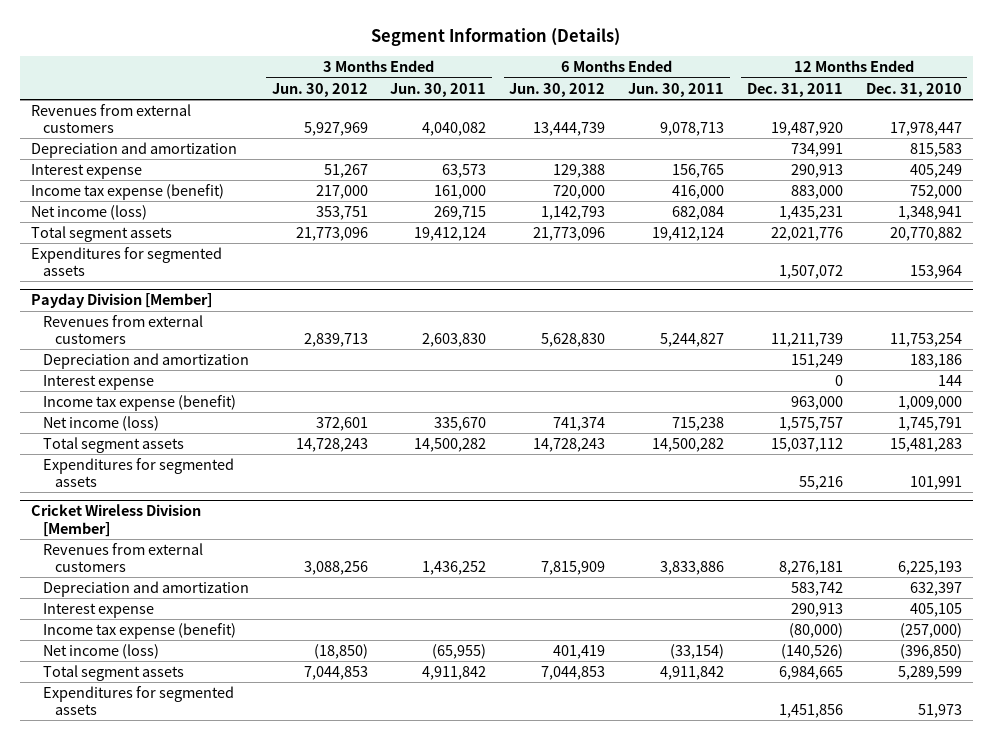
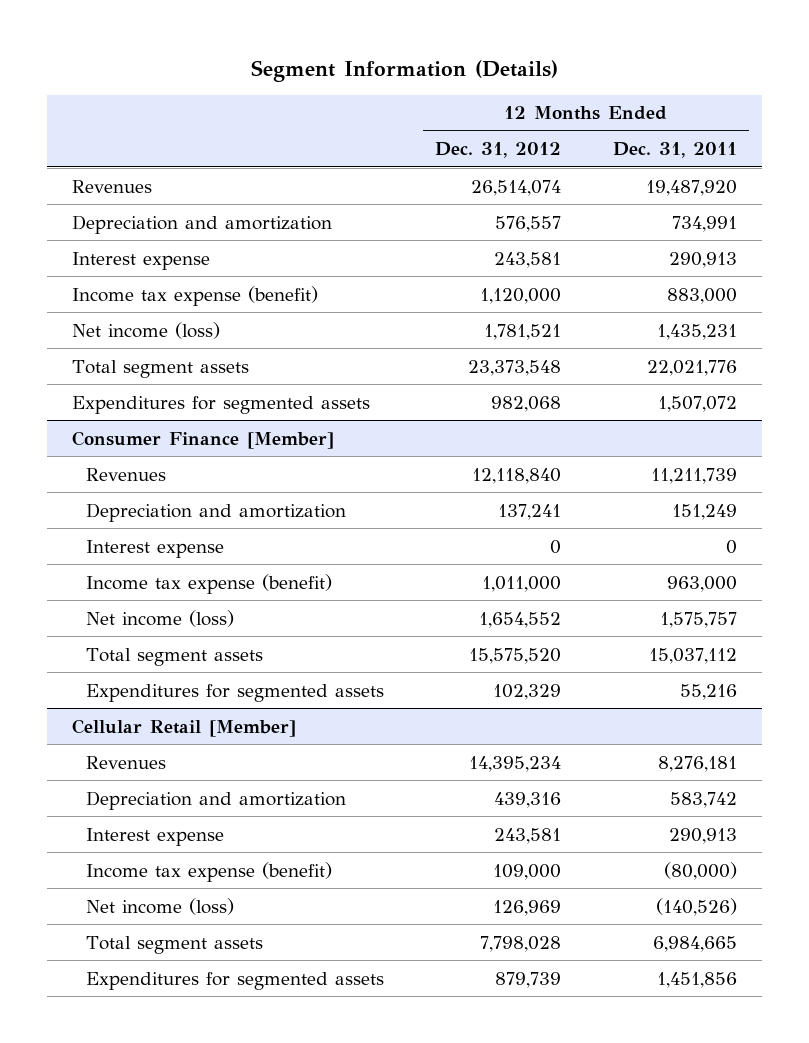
- | 3 Months Ended Jun. 30, 2012 | 3 Months Ended Jun. 30, 2011 | 6 Months Ended Jun. 30, 2012 | 6 Months Ended Jun. 30, 2011 | 12 Months Ended Dec. 31, 2011 | 12 Months Ended Dec. 31, 2010
+ | 12 Months Ended Dec. 31, 2012 | 12 Months Ended Dec. 31, 2011
- Revenues from external customers | 5,927,969 | 4,040,082 | 13,444,739 | 9,078,713 | 19,487,920 | 17,978,447
+ Revenues | 26,514,074 | 19,487,920
- Payday Division [Member]
- Revenues from external customers | 2,839,713 | 2,603,830 | 5,628,830 | 5,244,827 | 11,211,739 | 11,753,254
+ Consumer Finance [Member]
+ Revenues | 12,118,840 | 11,211,739
- Cricket Wireless Division [Member]
- Revenues from external customers | 3,088,256 | 1,436,252 | 7,815,909 | 3,833,886 | 8,276,181 | 6,225,193
+ Cellular Retail [Member]
+ Revenues | 14,395,234 | 8,276,181

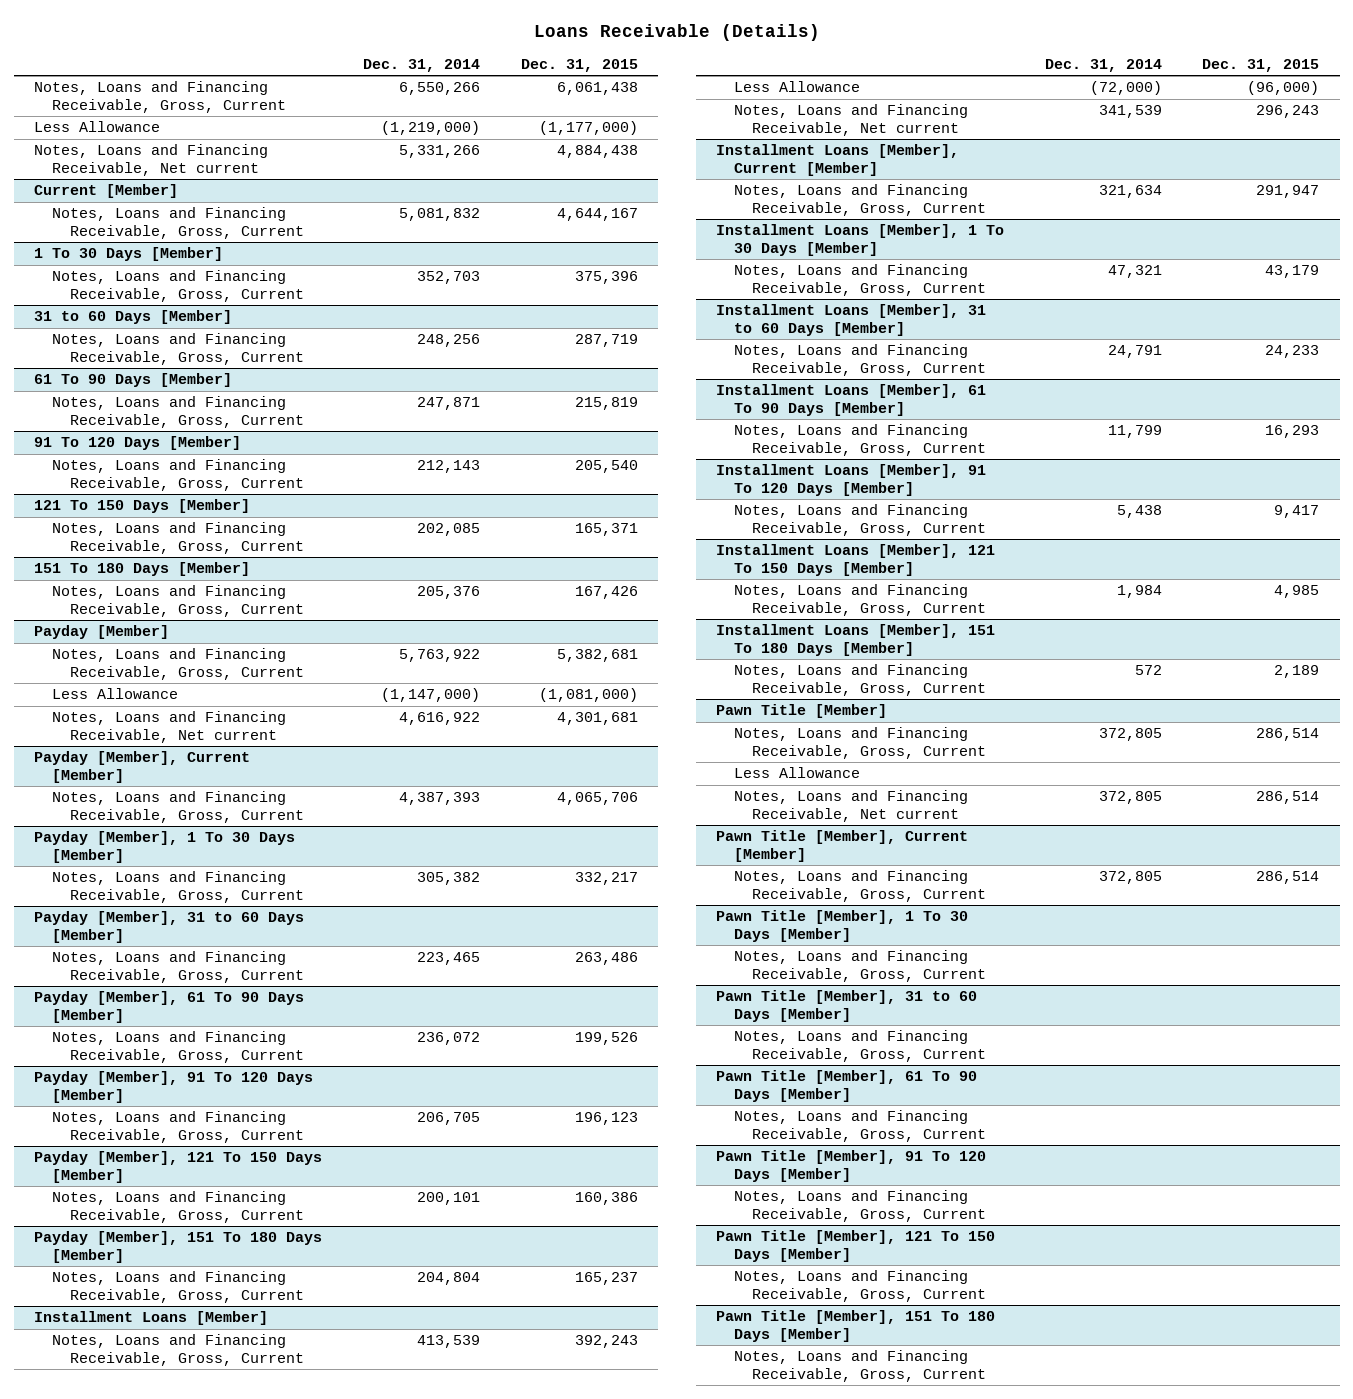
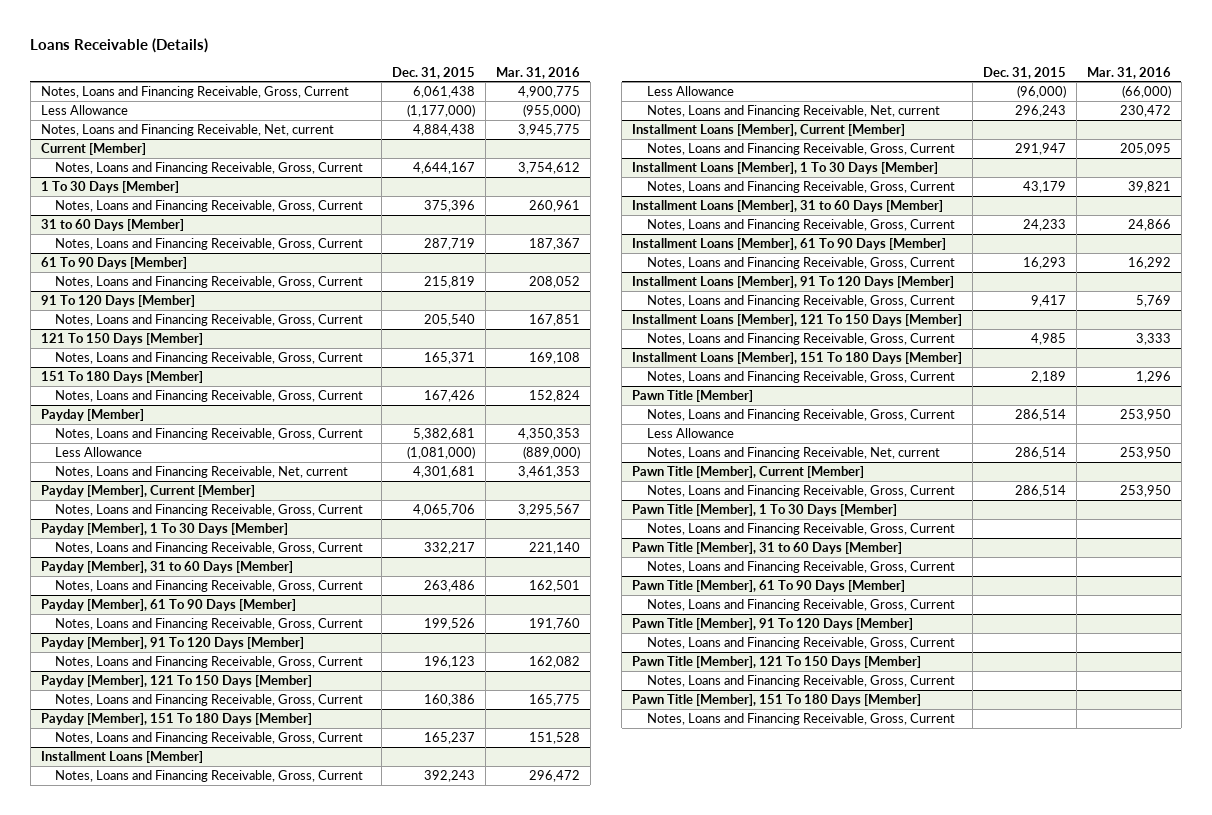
- | Dec. 31, 2014 | Dec. 31, 2015
+ | Dec. 31, 2015 | Mar. 31, 2016
- Notes, Loans and Financing Receivable, Net current | 5,331,266 | 4,884,438
+ Notes, Loans and Financing Receivable, Net, current | 4,884,438 | 3,945,775
@ Payday [Member]
- Notes, Loans and Financing Receivable, Net current | 4,616,922 | 4,301,681
+ Notes, Loans and Financing Receivable, Net, current | 4,301,681 | 3,461,353
@ Installment Loans [Member]
- Notes, Loans and Financing Receivable, Net current | 341,539 | 296,243
+ Notes, Loans and Financing Receivable, Net, current | 296,243 | 230,472
@ Pawn Title [Member]
- Notes, Loans and Financing Receivable, Net current | 372,805 | 286,514
+ Notes, Loans and Financing Receivable, Net, current | 286,514 | 253,950

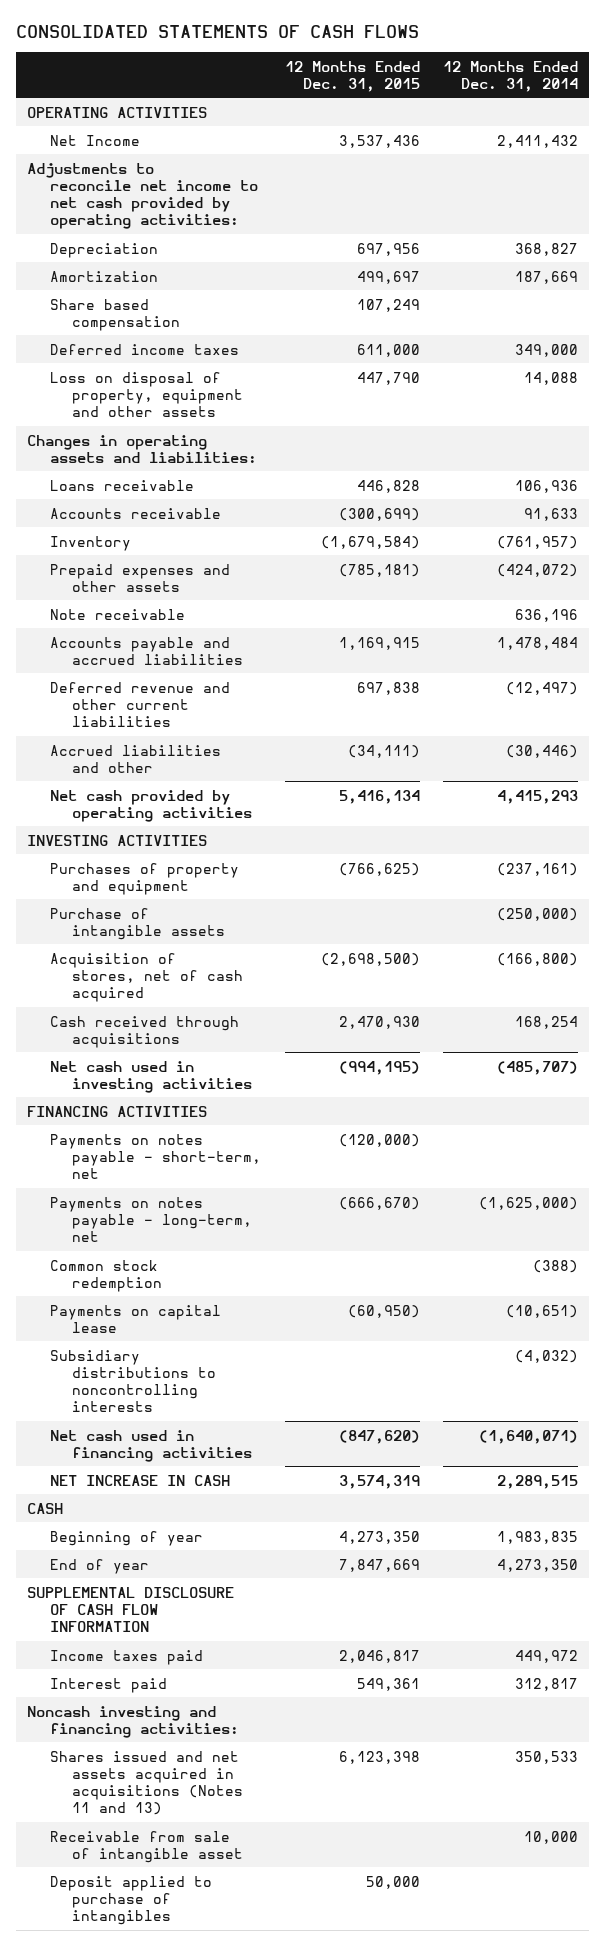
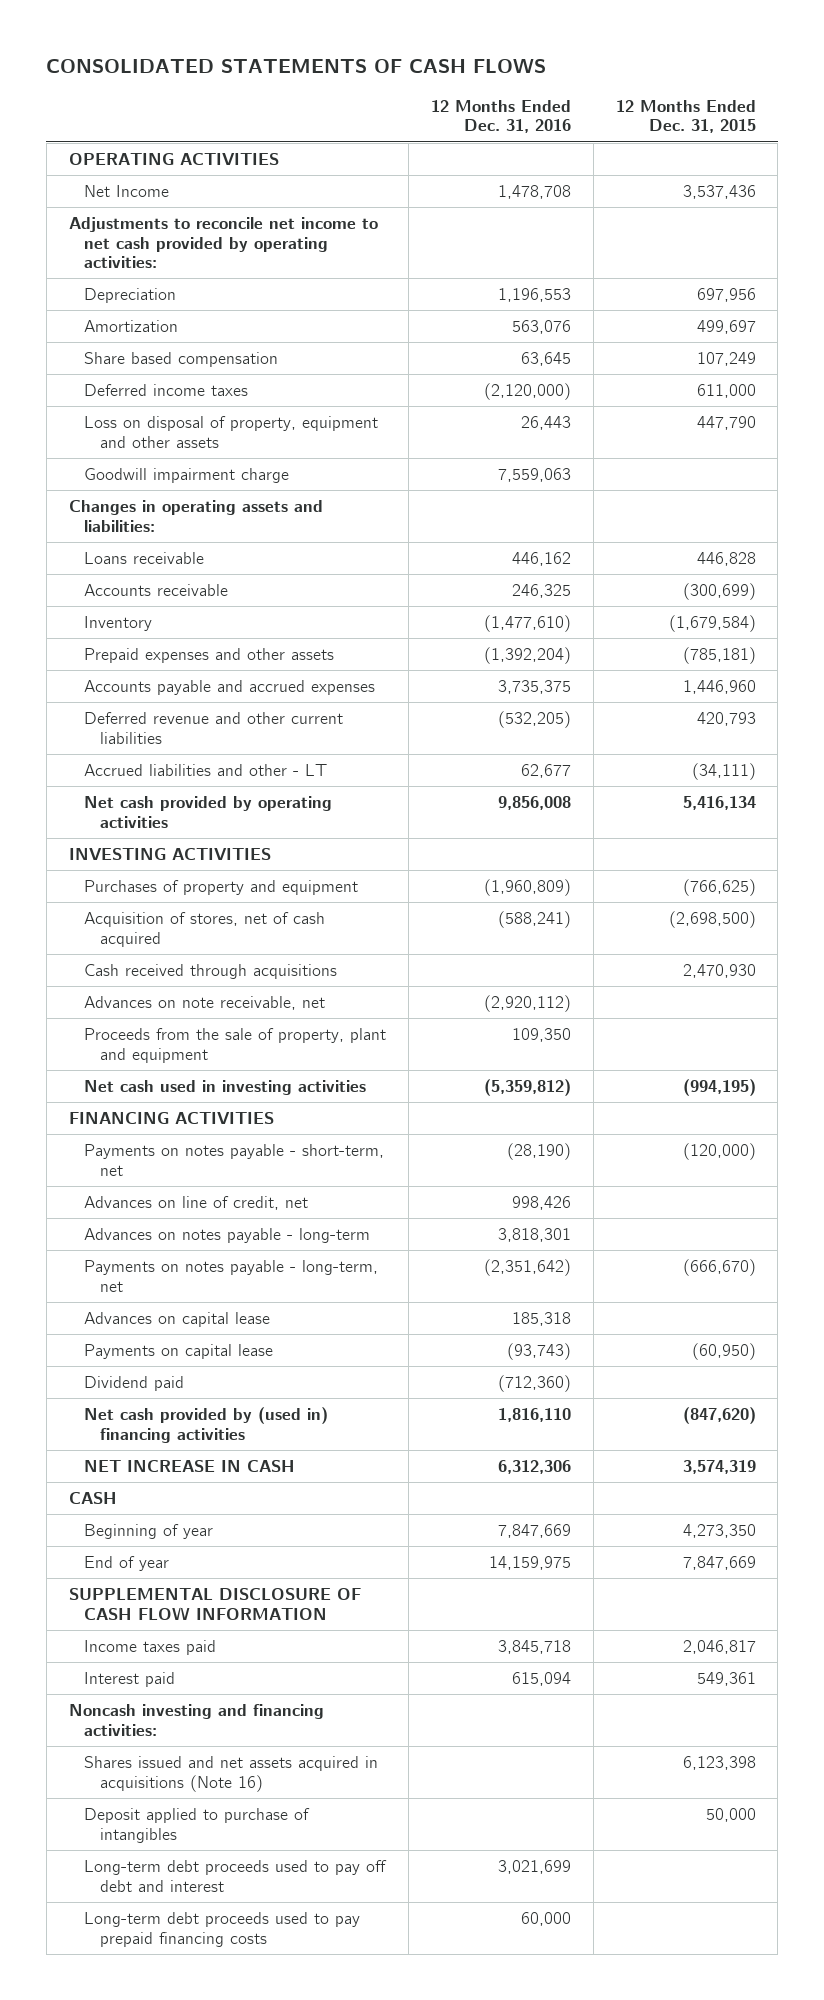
- | 12 Months Ended Dec. 31, 2015 | 12 Months Ended Dec. 31, 2014
+ | 12 Months Ended Dec. 31, 2016 | 12 Months Ended Dec. 31, 2015
+ Goodwill impairment charge | 7,559,063 |
- Note receivable | | 636,196
- Accounts payable and accrued liabilities | 1,169,915 | 1,478,484
- Deferred revenue and other current liabilities | 697,838 | (12,497)
- Accrued liabilities and other | (34,111) | (30,446)
+ Accounts payable and accrued expenses | 3,735,375 | 1,446,960
+ Deferred revenue and other current liabilities | (532,205) | 420,793
+ Accrued liabilities and other - LT | 62,677 | (34,111)
- Purchase of intangible assets | | (250,000)
+ Advances on note receivable, net | (2,920,112) |
+ Proceeds from the sale of property, plant and equipment | 109,350 |
+ Advances on line of credit, net | 998,426 |
+ Advances on notes payable - long-term | 3,818,301 |
- Common stock redemption | | (388)
+ Advances on capital lease | 185,318 |
- Subsidiary distributions to noncontrolling interests | | (4,032)
- Net cash used in financing activities | (847,620) | (1,640,071)
+ Dividend paid | (712,360) |
+ Net cash provided by (used in) financing activities | 1,816,110 | (847,620)
- Shares issued and net assets acquired in acquisitions (Notes 11 and 13) | 6,123,398 | 350,533
- Receivable from sale of intangible asset | | 10,000
+ Shares issued and net assets acquired in acquisitions (Note 16) | | 6,123,398
+ Long-term debt proceeds used to pay off debt and interest | 3,021,699 |
+ Long-term debt proceeds used to pay prepaid financing costs | 60,000 |

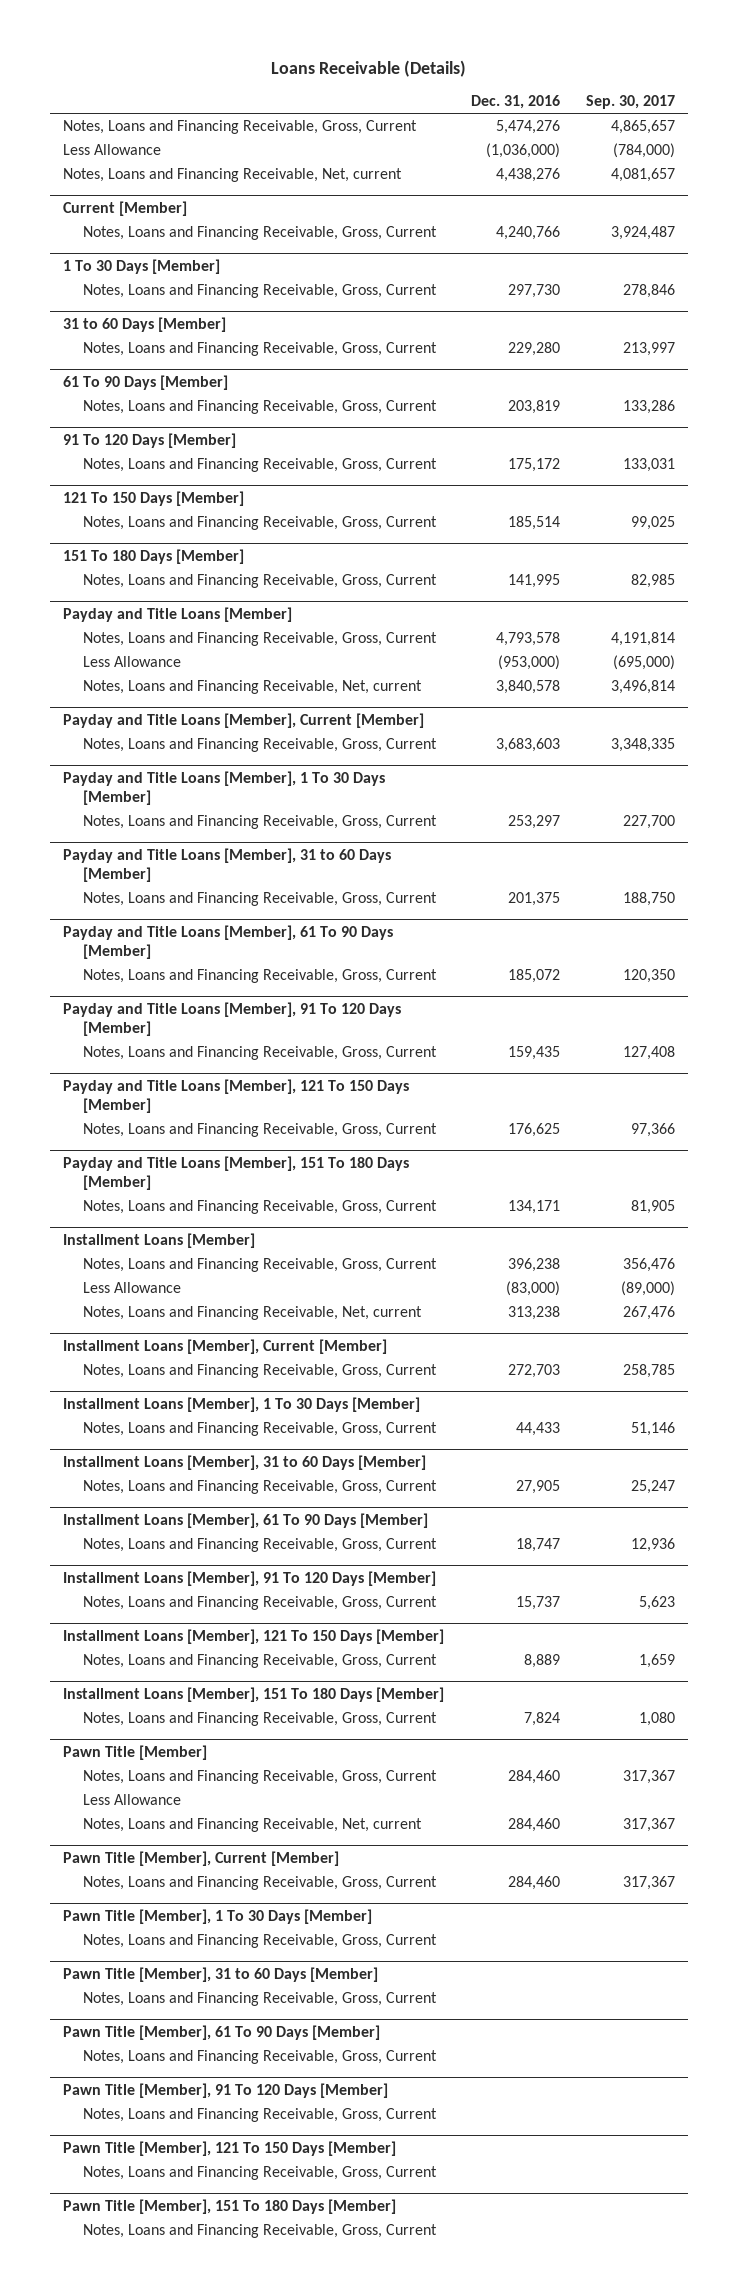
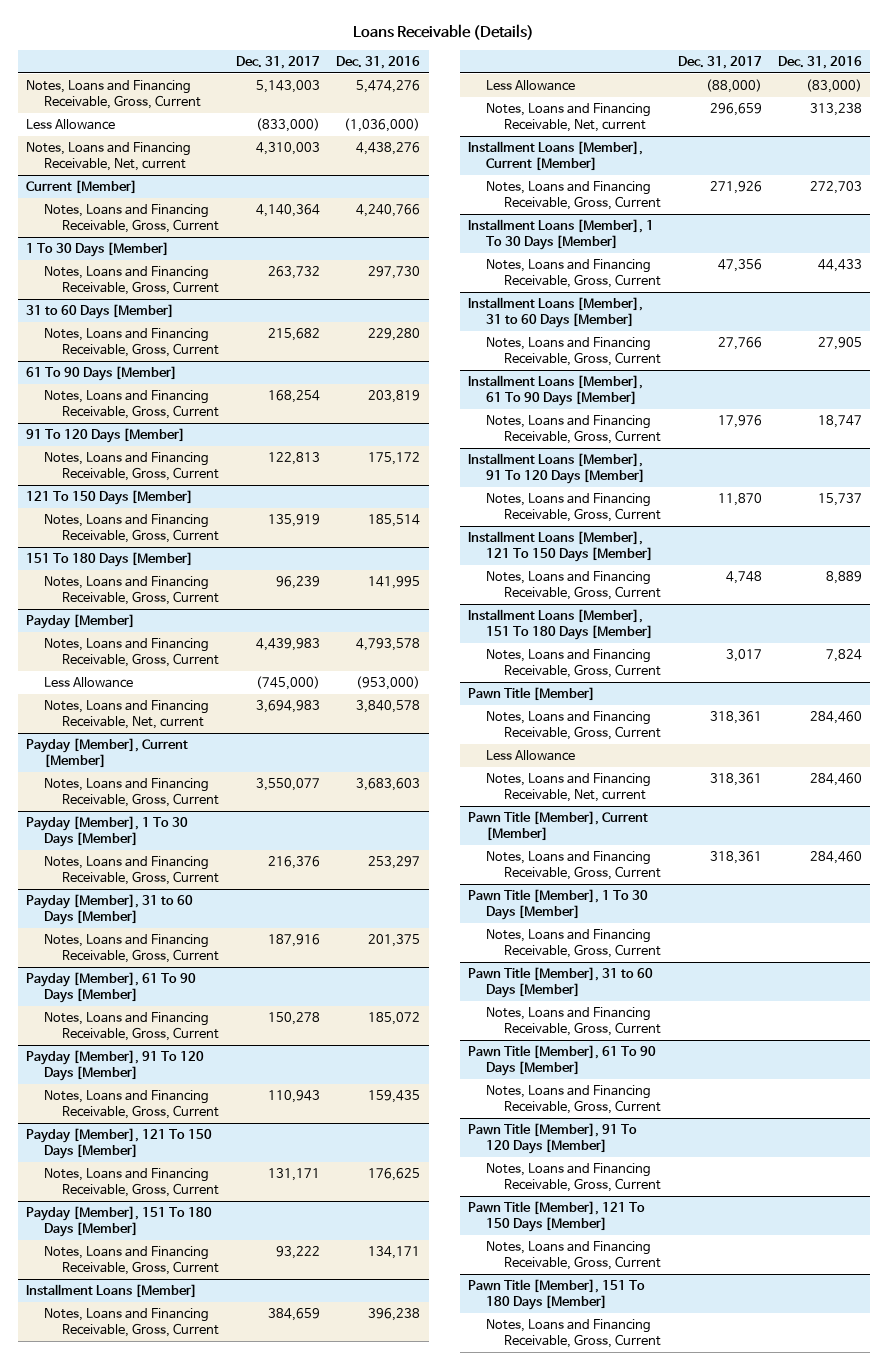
- | Dec. 31, 2016 | Sep. 30, 2017
+ | Dec. 31, 2017 | Dec. 31, 2016
- Payday and Title Loans [Member]
+ Payday [Member]
- Payday and Title Loans [Member], Current [Member]
+ Payday [Member], Current [Member]
- Payday and Title Loans [Member], 1 To 30 Days [Member]
+ Payday [Member], 1 To 30 Days [Member]
- Payday and Title Loans [Member], 31 to 60 Days [Member]
+ Payday [Member], 31 to 60 Days [Member]
- Payday and Title Loans [Member], 61 To 90 Days [Member]
+ Payday [Member], 61 To 90 Days [Member]
- Payday and Title Loans [Member], 91 To 120 Days [Member]
+ Payday [Member], 91 To 120 Days [Member]
- Payday and Title Loans [Member], 121 To 150 Days [Member]
+ Payday [Member], 121 To 150 Days [Member]
- Payday and Title Loans [Member], 151 To 180 Days [Member]
+ Payday [Member], 151 To 180 Days [Member]

